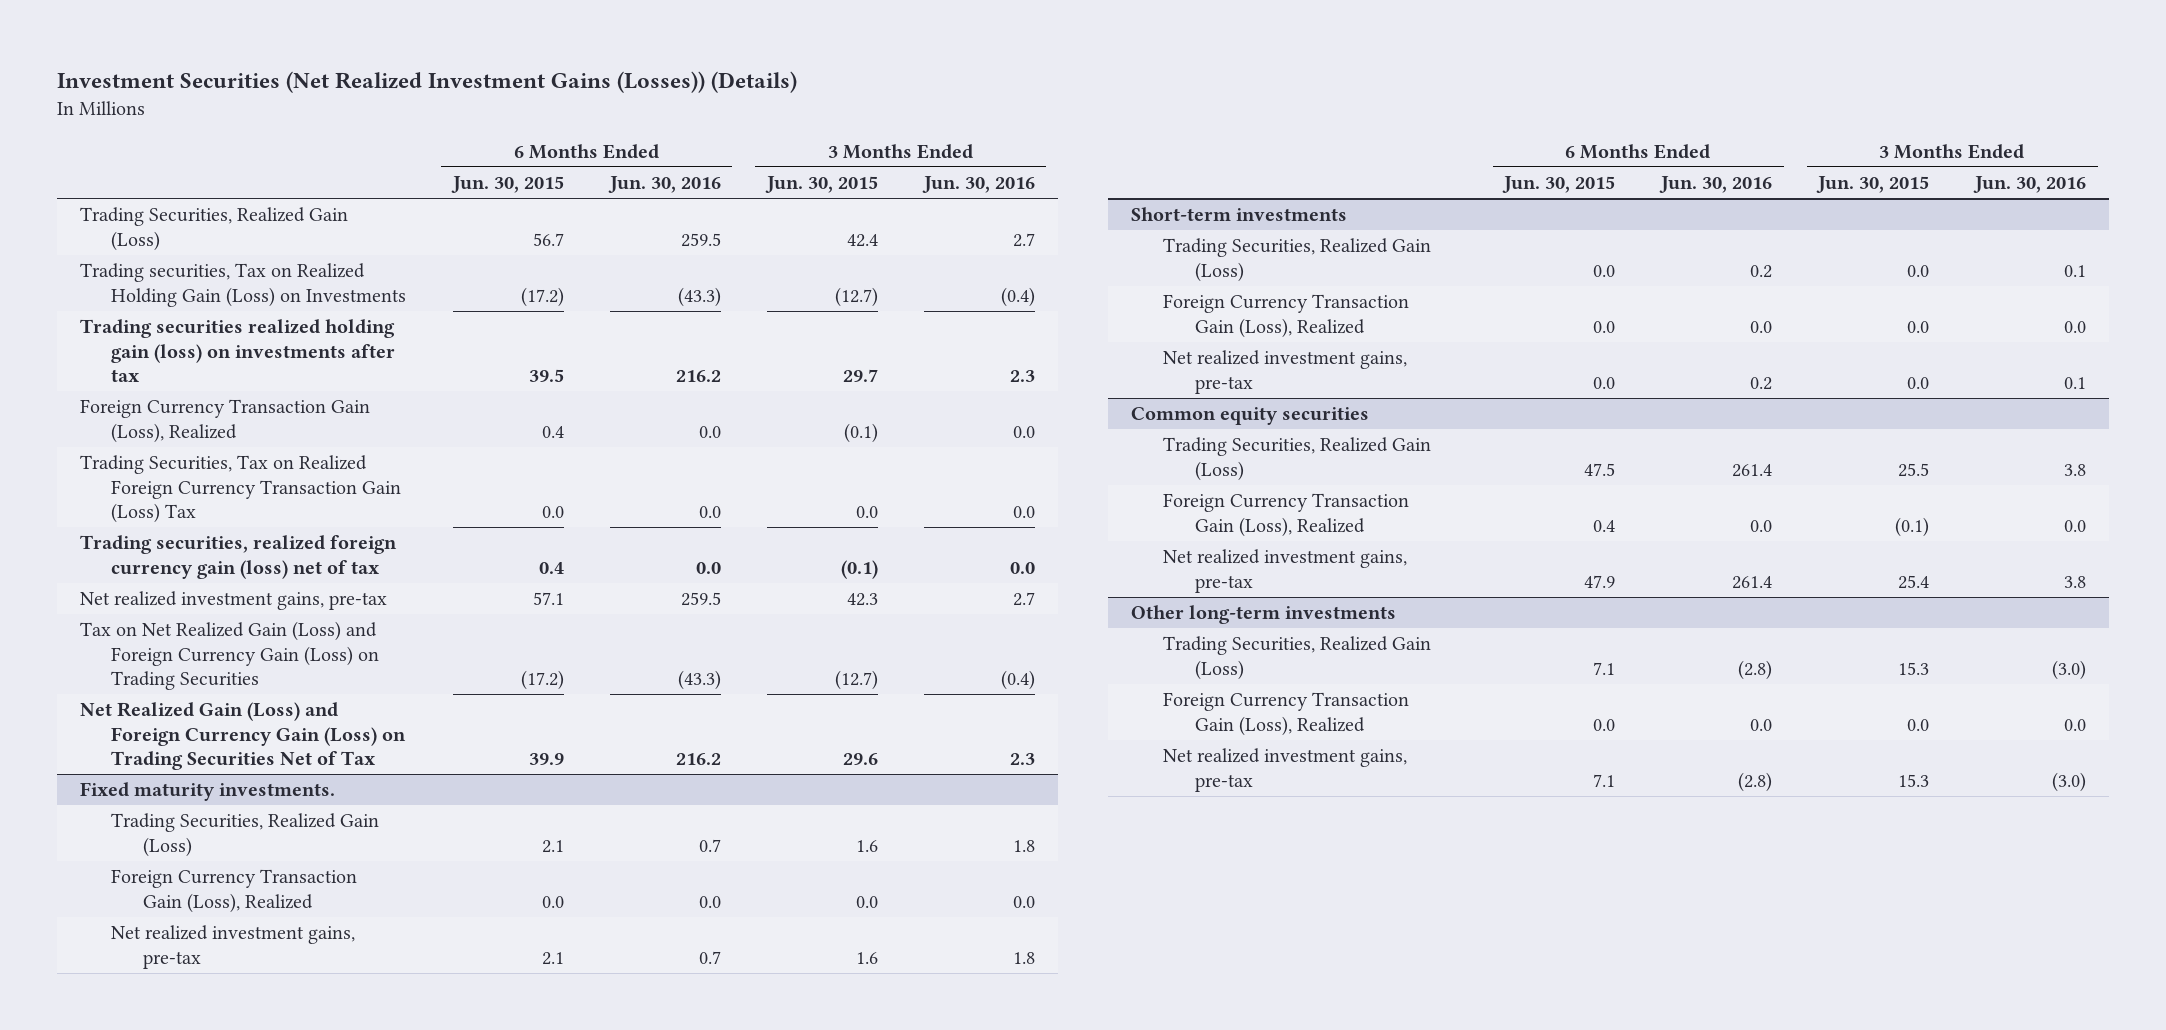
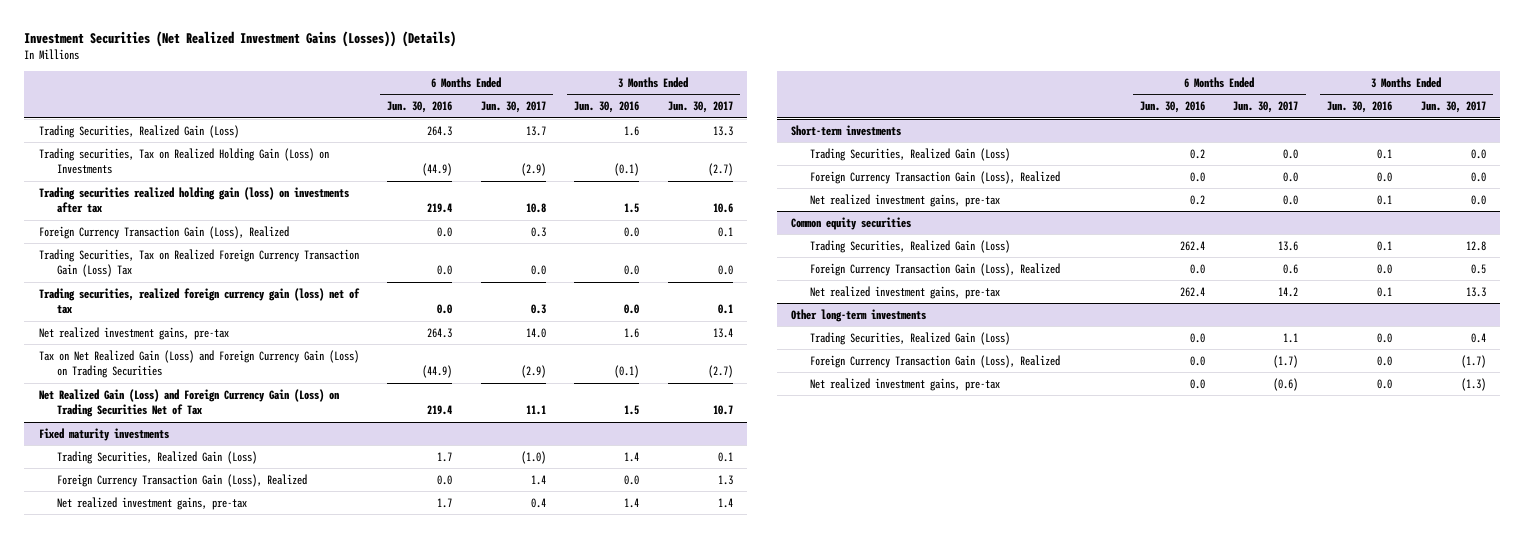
- | 6 Months Ended Jun. 30, 2015 | 6 Months Ended Jun. 30, 2016 | 3 Months Ended Jun. 30, 2015 | 3 Months Ended Jun. 30, 2016
+ | 6 Months Ended Jun. 30, 2016 | 6 Months Ended Jun. 30, 2017 | 3 Months Ended Jun. 30, 2016 | 3 Months Ended Jun. 30, 2017
- Trading Securities, Realized Gain (Loss) | 56.7 | 259.5 | 42.4 | 2.7
- Trading securities, Tax on Realized Holding Gain (Loss) on Investments | (17.2) | (43.3) | (12.7) | (0.4)
- Trading securities realized holding gain (loss) on investments after tax | 39.5 | 216.2 | 29.7 | 2.3
+ Trading Securities, Realized Gain (Loss) | 264.3 | 13.7 | 1.6 | 13.3
+ Trading securities, Tax on Realized Holding Gain (Loss) on Investments | (44.9) | (2.9) | (0.1) | (2.7)
+ Trading securities realized holding gain (loss) on investments after tax | 219.4 | 10.8 | 1.5 | 10.6
- Net realized investment gains, pre-tax | 57.1 | 259.5 | 42.3 | 2.7
- Tax on Net Realized Gain (Loss) and Foreign Currency Gain (Loss) on Trading Securities | (17.2) | (43.3) | (12.7) | (0.4)
- Net Realized Gain (Loss) and Foreign Currency Gain (Loss) on Trading Securities Net of Tax | 39.9 | 216.2 | 29.6 | 2.3
- Fixed maturity investments.
- Trading Securities, Realized Gain (Loss) | 2.1 | 0.7 | 1.6 | 1.8
+ Net realized investment gains, pre-tax | 264.3 | 14.0 | 1.6 | 13.4
+ Tax on Net Realized Gain (Loss) and Foreign Currency Gain (Loss) on Trading Securities | (44.9) | (2.9) | (0.1) | (2.7)
+ Net Realized Gain (Loss) and Foreign Currency Gain (Loss) on Trading Securities Net of Tax | 219.4 | 11.1 | 1.5 | 10.7
+ Fixed maturity investments
+ Trading Securities, Realized Gain (Loss) | 1.7 | (1.0) | 1.4 | 0.1
- Net realized investment gains, pre-tax | 2.1 | 0.7 | 1.6 | 1.8
+ Net realized investment gains, pre-tax | 1.7 | 0.4 | 1.4 | 1.4
@ Common equity securities
- Trading Securities, Realized Gain (Loss) | 47.5 | 261.4 | 25.5 | 3.8
+ Trading Securities, Realized Gain (Loss) | 262.4 | 13.6 | 0.1 | 12.8
- Net realized investment gains, pre-tax | 47.9 | 261.4 | 25.4 | 3.8
+ Net realized investment gains, pre-tax | 262.4 | 14.2 | 0.1 | 13.3
@ Other long-term investments
- Trading Securities, Realized Gain (Loss) | 7.1 | (2.8) | 15.3 | (3.0)
+ Trading Securities, Realized Gain (Loss) | 0.0 | 1.1 | 0.0 | 0.4
- Net realized investment gains, pre-tax | 7.1 | (2.8) | 15.3 | (3.0)
+ Net realized investment gains, pre-tax | 0.0 | (0.6) | 0.0 | (1.3)

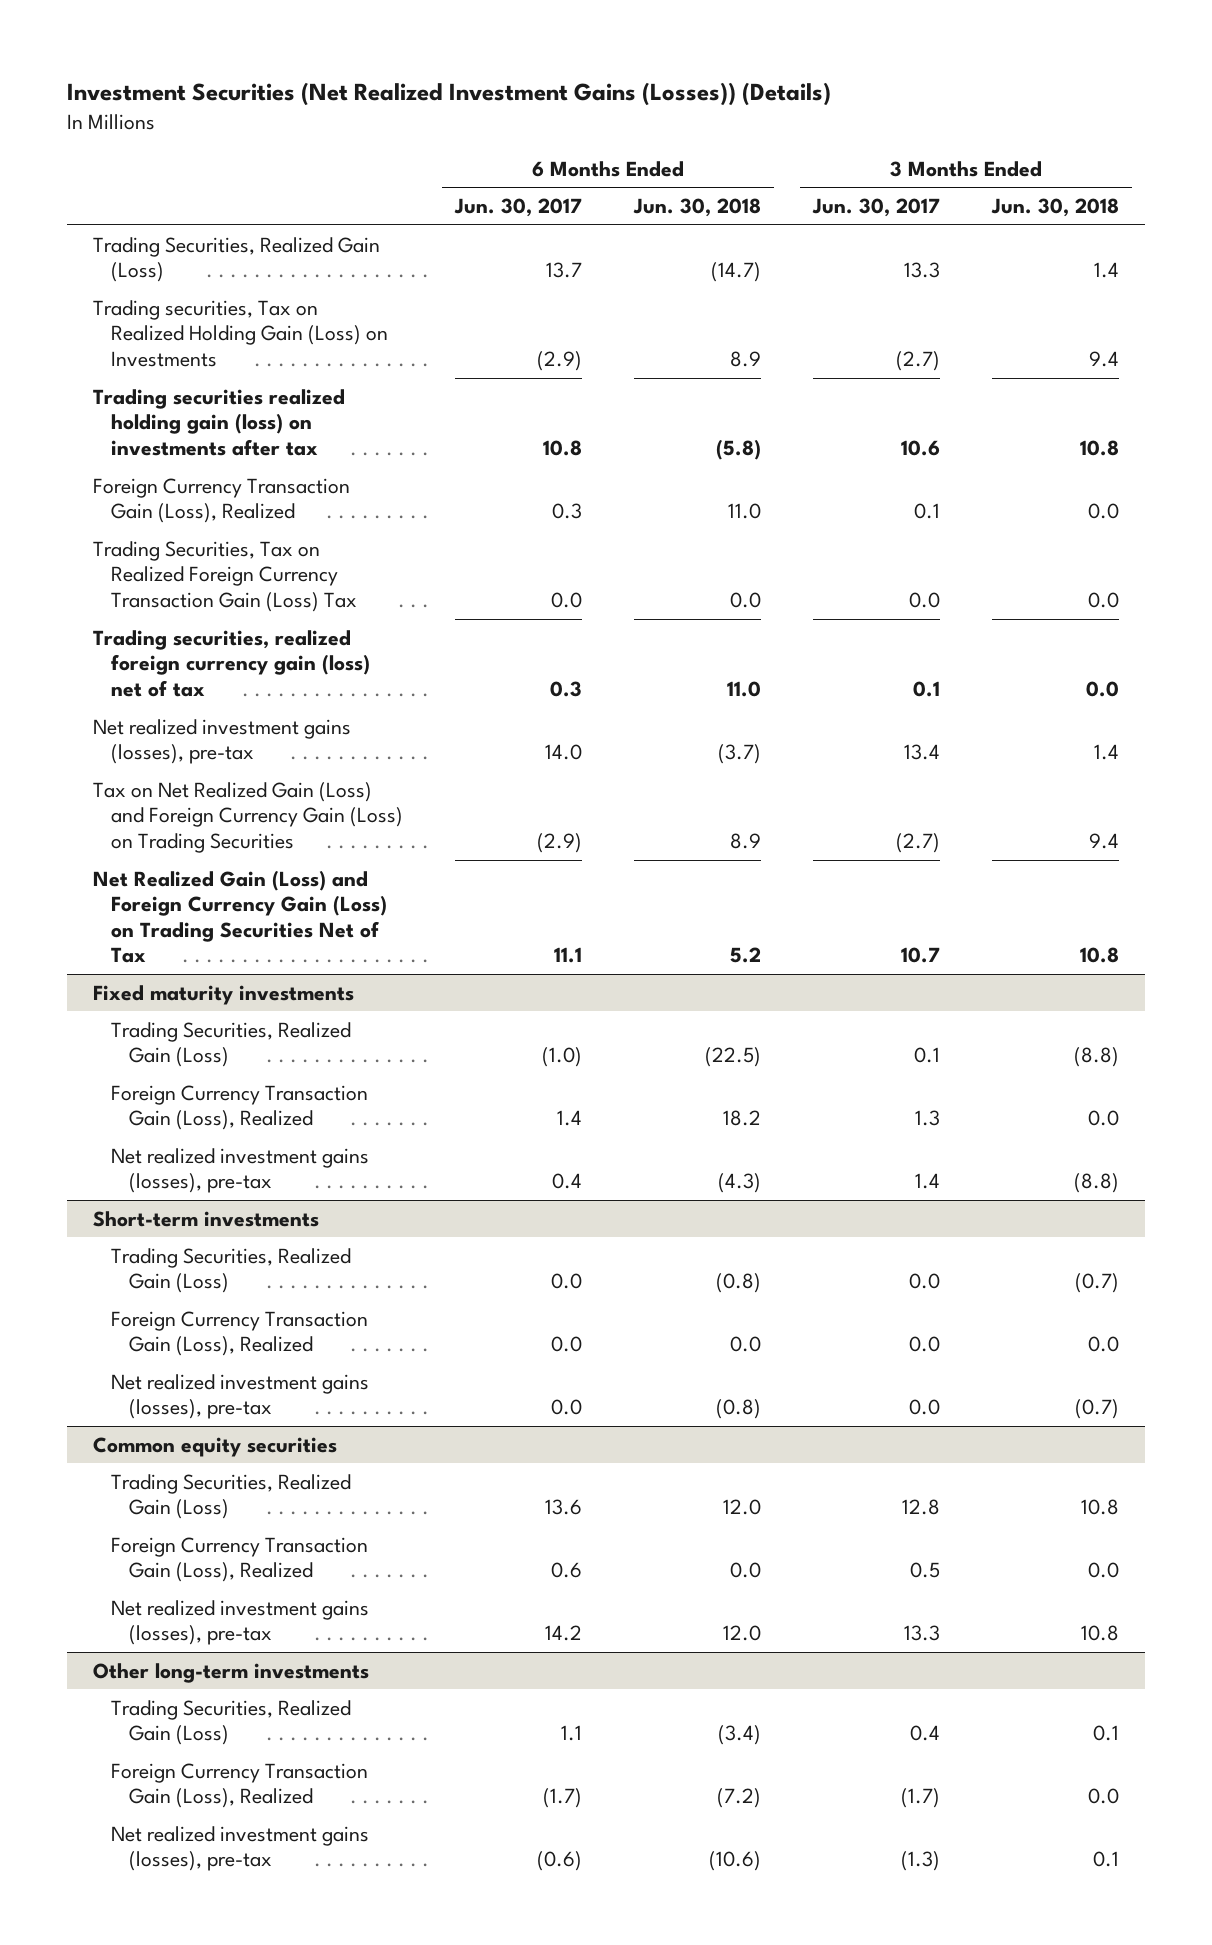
- | 6 Months Ended Jun. 30, 2016 | 6 Months Ended Jun. 30, 2017 | 3 Months Ended Jun. 30, 2016 | 3 Months Ended Jun. 30, 2017
+ | 6 Months Ended Jun. 30, 2017 | 6 Months Ended Jun. 30, 2018 | 3 Months Ended Jun. 30, 2017 | 3 Months Ended Jun. 30, 2018
- Net realized investment gains, pre-tax | 264.3 | 14.0 | 1.6 | 13.4
+ Net realized investment gains (losses), pre-tax | 14.0 | (3.7) | 13.4 | 1.4
@ Fixed maturity investments
- Net realized investment gains, pre-tax | 1.7 | 0.4 | 1.4 | 1.4
+ Net realized investment gains (losses), pre-tax | 0.4 | (4.3) | 1.4 | (8.8)
@ Short-term investments
- Net realized investment gains, pre-tax | 0.2 | 0.0 | 0.1 | 0.0
+ Net realized investment gains (losses), pre-tax | 0.0 | (0.8) | 0.0 | (0.7)
@ Common equity securities
- Net realized investment gains, pre-tax | 262.4 | 14.2 | 0.1 | 13.3
+ Net realized investment gains (losses), pre-tax | 14.2 | 12.0 | 13.3 | 10.8
@ Other long-term investments
- Net realized investment gains, pre-tax | 0.0 | (0.6) | 0.0 | (1.3)
+ Net realized investment gains (losses), pre-tax | (0.6) | (10.6) | (1.3) | 0.1

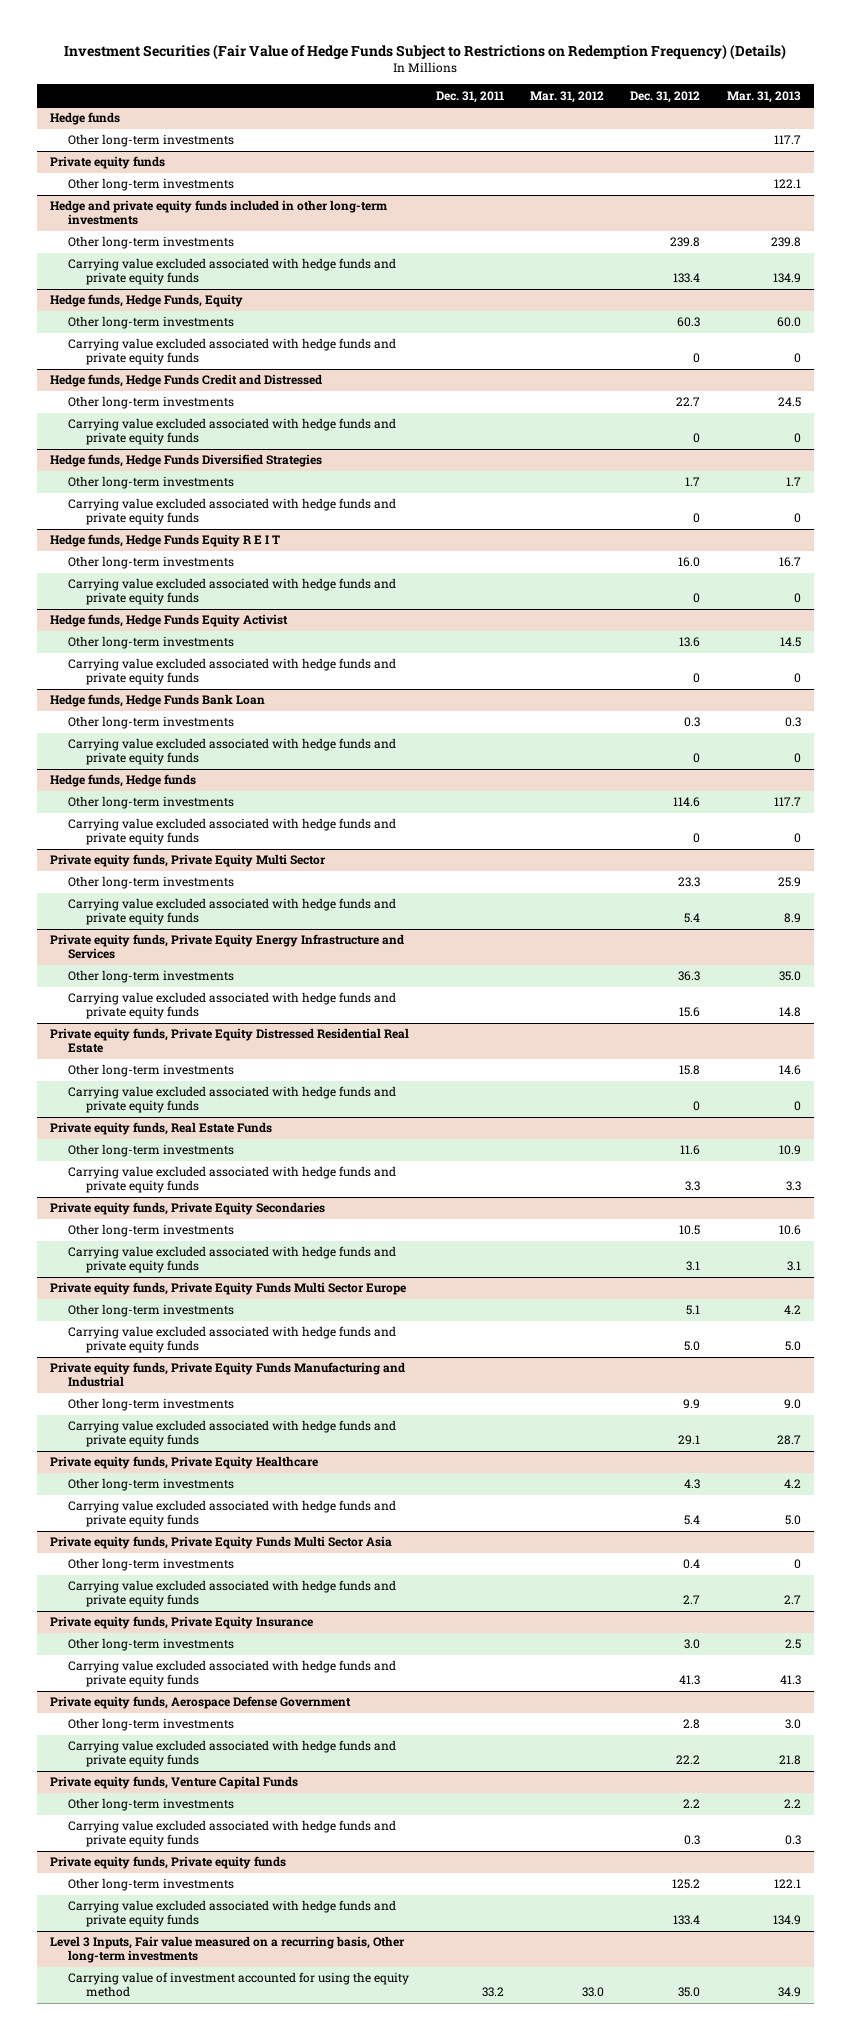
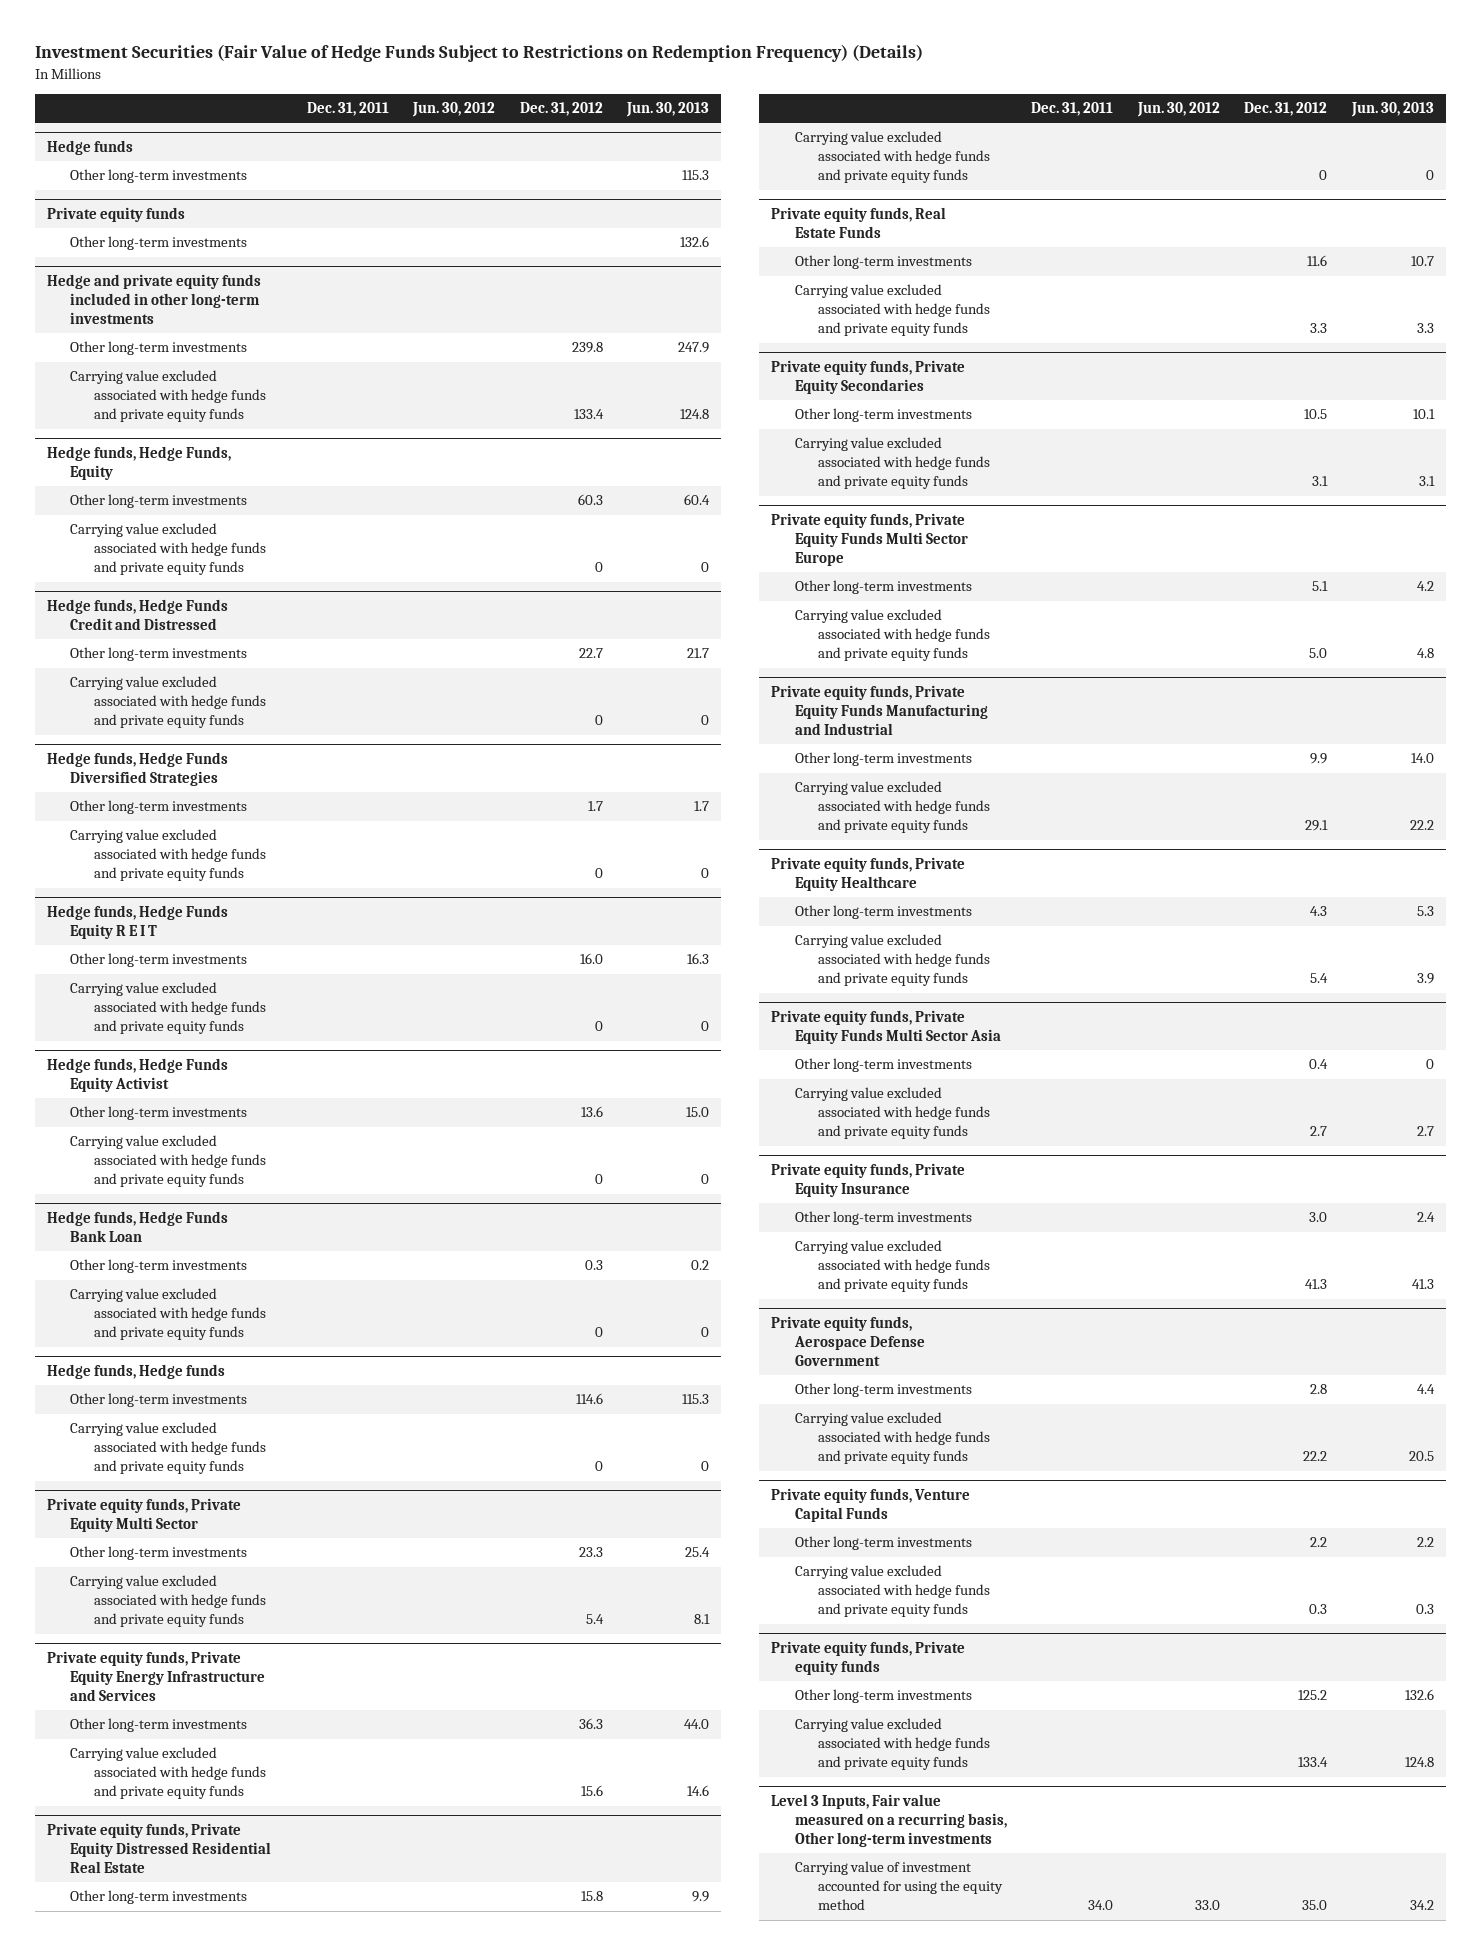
- | Dec. 31, 2011 | Mar. 31, 2012 | Dec. 31, 2012 | Mar. 31, 2013
+ | Dec. 31, 2011 | Jun. 30, 2012 | Dec. 31, 2012 | Jun. 30, 2013
@ Level 3 Inputs, Fair value measured on a recurring basis, Other long-term investments
- Carrying value of investment accounted for using the equity method | 33.2 | 33.0 | 35.0 | 34.9
+ Carrying value of investment accounted for using the equity method | 34.0 | 33.0 | 35.0 | 34.2

